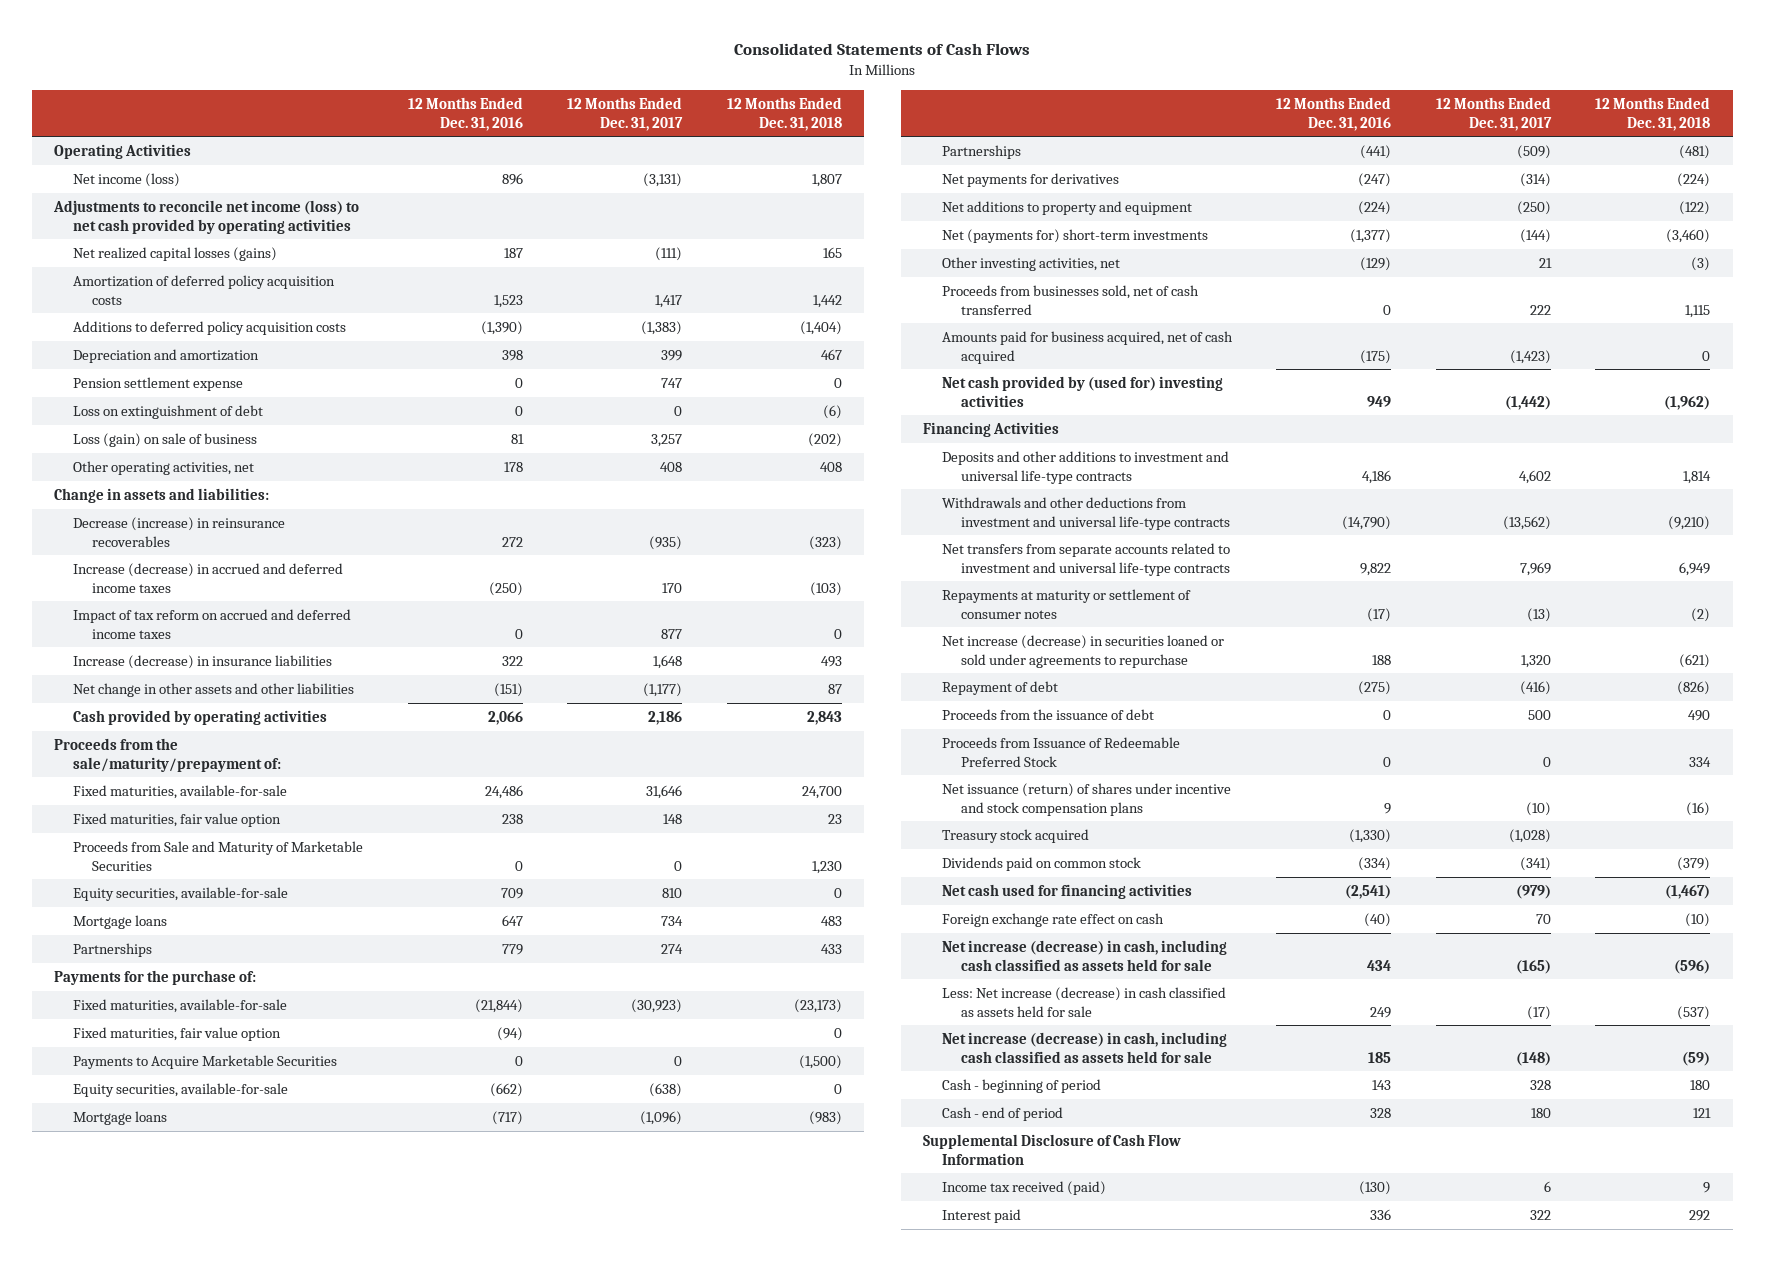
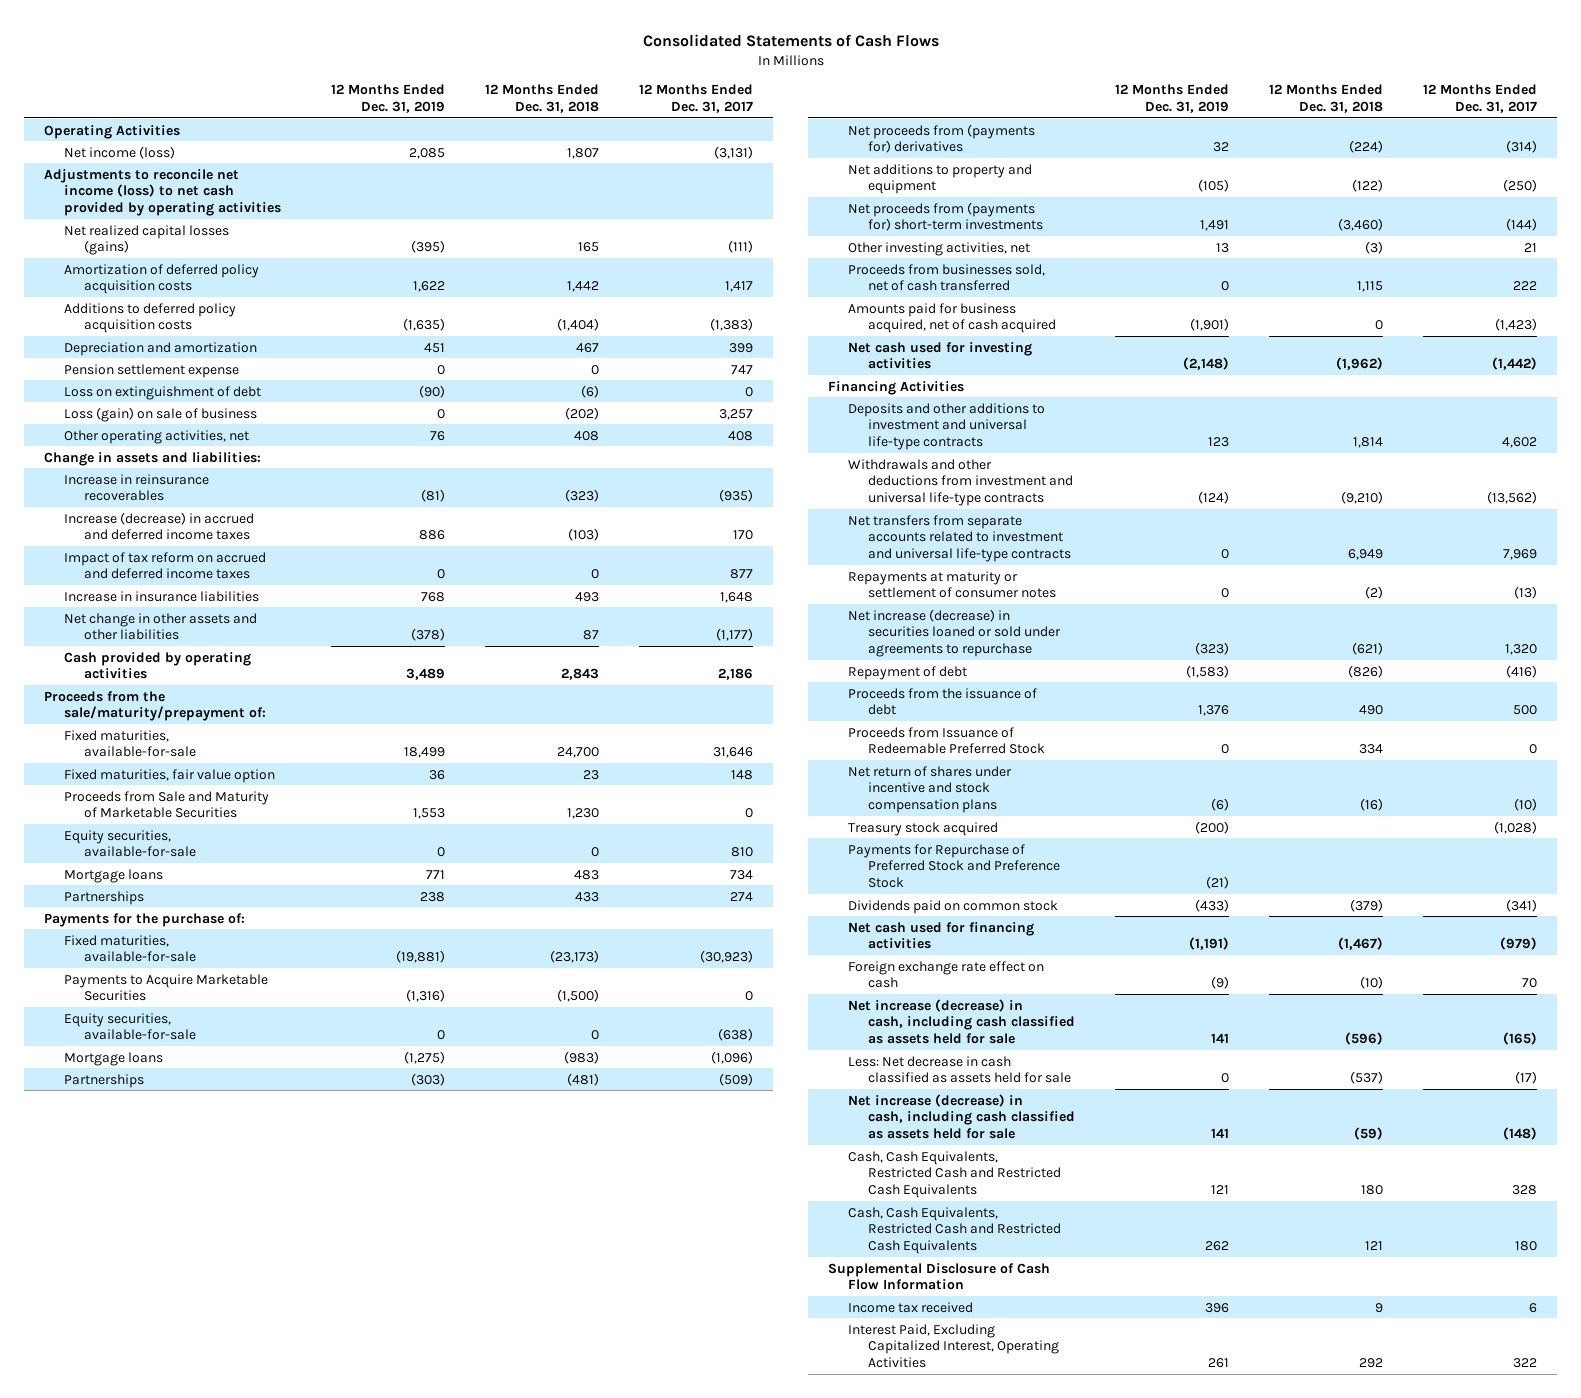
- | 12 Months Ended Dec. 31, 2016 | 12 Months Ended Dec. 31, 2017 | 12 Months Ended Dec. 31, 2018
+ | 12 Months Ended Dec. 31, 2019 | 12 Months Ended Dec. 31, 2018 | 12 Months Ended Dec. 31, 2017
- Decrease (increase) in reinsurance recoverables | 272 | (935) | (323)
+ Increase in reinsurance recoverables | (81) | (323) | (935)
- Increase (decrease) in insurance liabilities | 322 | 1,648 | 493
+ Increase in insurance liabilities | 768 | 493 | 1,648
- Fixed maturities, fair value option | (94) | | 0
- Net payments for derivatives | (247) | (314) | (224)
+ Net proceeds from (payments for) derivatives | 32 | (224) | (314)
- Net (payments for) short-term investments | (1,377) | (144) | (3,460)
+ Net proceeds from (payments for) short-term investments | 1,491 | (3,460) | (144)
- Net cash provided by (used for) investing activities | 949 | (1,442) | (1,962)
+ Net cash used for investing activities | (2,148) | (1,962) | (1,442)
- Net issuance (return) of shares under incentive and stock compensation plans | 9 | (10) | (16)
+ Net return of shares under incentive and stock compensation plans | (6) | (16) | (10)
+ Payments for Repurchase of Preferred Stock and Preference Stock | (21) | |
- Less: Net increase (decrease) in cash classified as assets held for sale | 249 | (17) | (537)
+ Less: Net decrease in cash classified as assets held for sale | 0 | (537) | (17)
- Cash - beginning of period | 143 | 328 | 180
- Cash - end of period | 328 | 180 | 121
+ Cash, Cash Equivalents, Restricted Cash and Restricted Cash Equivalents | 121 | 180 | 328
+ Cash, Cash Equivalents, Restricted Cash and Restricted Cash Equivalents | 262 | 121 | 180
- Income tax received (paid) | (130) | 6 | 9
- Interest paid | 336 | 322 | 292
+ Income tax received | 396 | 9 | 6
+ Interest Paid, Excluding Capitalized Interest, Operating Activities | 261 | 292 | 322

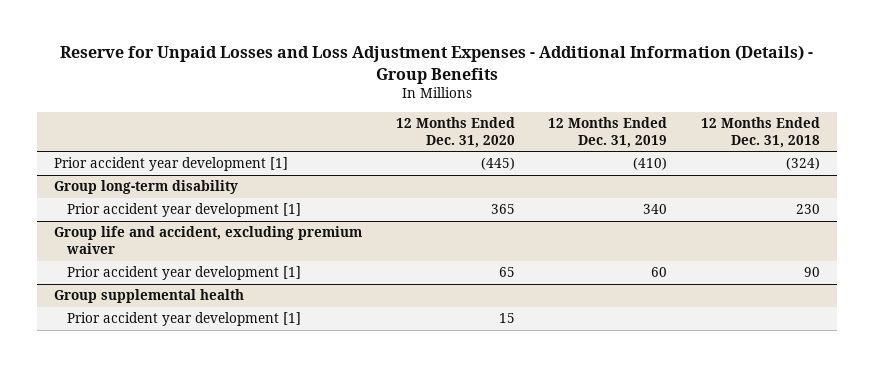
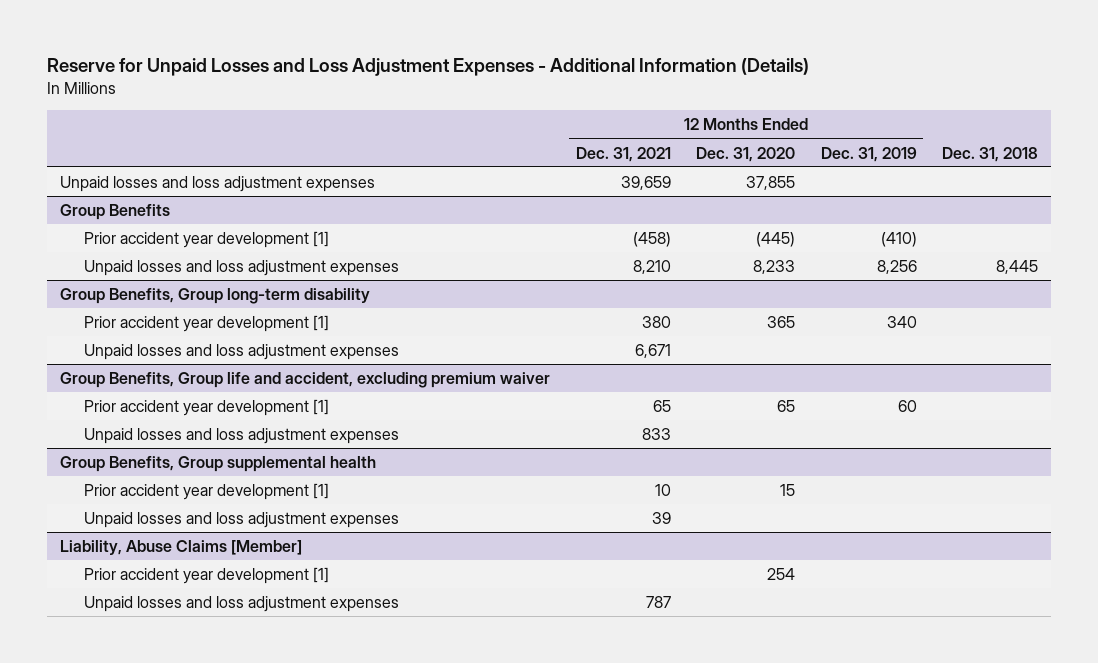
- Reserve for Unpaid Losses and Loss Adjustment Expenses - Additional Information (Details) - Group Benefits
+ Reserve for Unpaid Losses and Loss Adjustment Expenses - Additional Information (Details)
- | 12 Months Ended Dec. 31, 2020 | 12 Months Ended Dec. 31, 2019 | 12 Months Ended Dec. 31, 2018
+ | 12 Months Ended Dec. 31, 2021 | 12 Months Ended Dec. 31, 2020 | 12 Months Ended Dec. 31, 2019 | Dec. 31, 2018
+ Unpaid losses and loss adjustment expenses | 39,659 | 37,855 | |
+ Group Benefits
- Group long-term disability
+ Unpaid losses and loss adjustment expenses | 8,210 | 8,233 | 8,256 | 8,445
+ Group Benefits, Group long-term disability
- Group life and accident, excluding premium waiver
+ Unpaid losses and loss adjustment expenses | 6,671 | | |
+ Group Benefits, Group life and accident, excluding premium waiver
- Group supplemental health
+ Unpaid losses and loss adjustment expenses | 833 | | |
+ Group Benefits, Group supplemental health
+ Unpaid losses and loss adjustment expenses | 39 | | |
+ Liability, Abuse Claims [Member]
+ Prior accident year development [1] | | 254 | |
+ Unpaid losses and loss adjustment expenses | 787 | | |

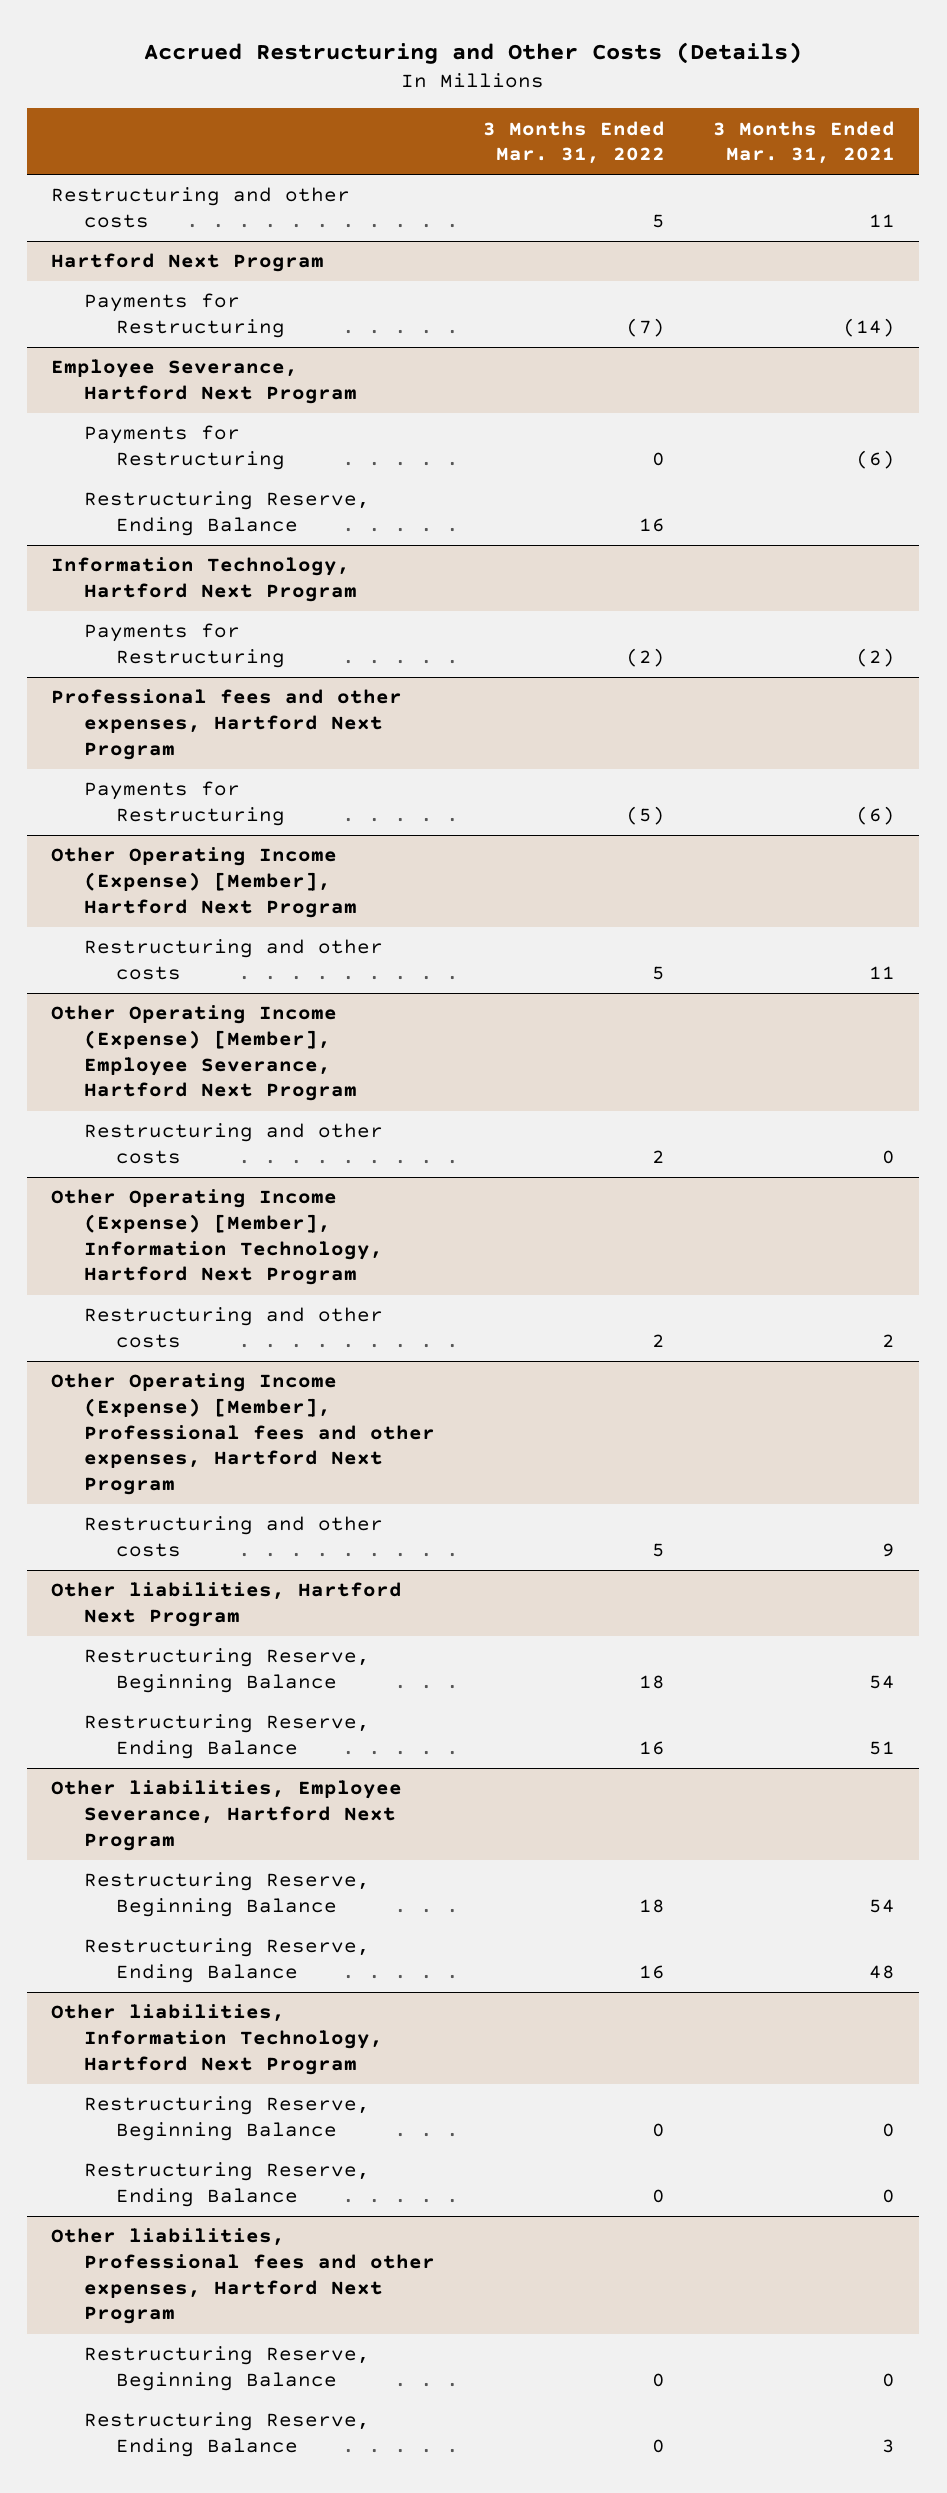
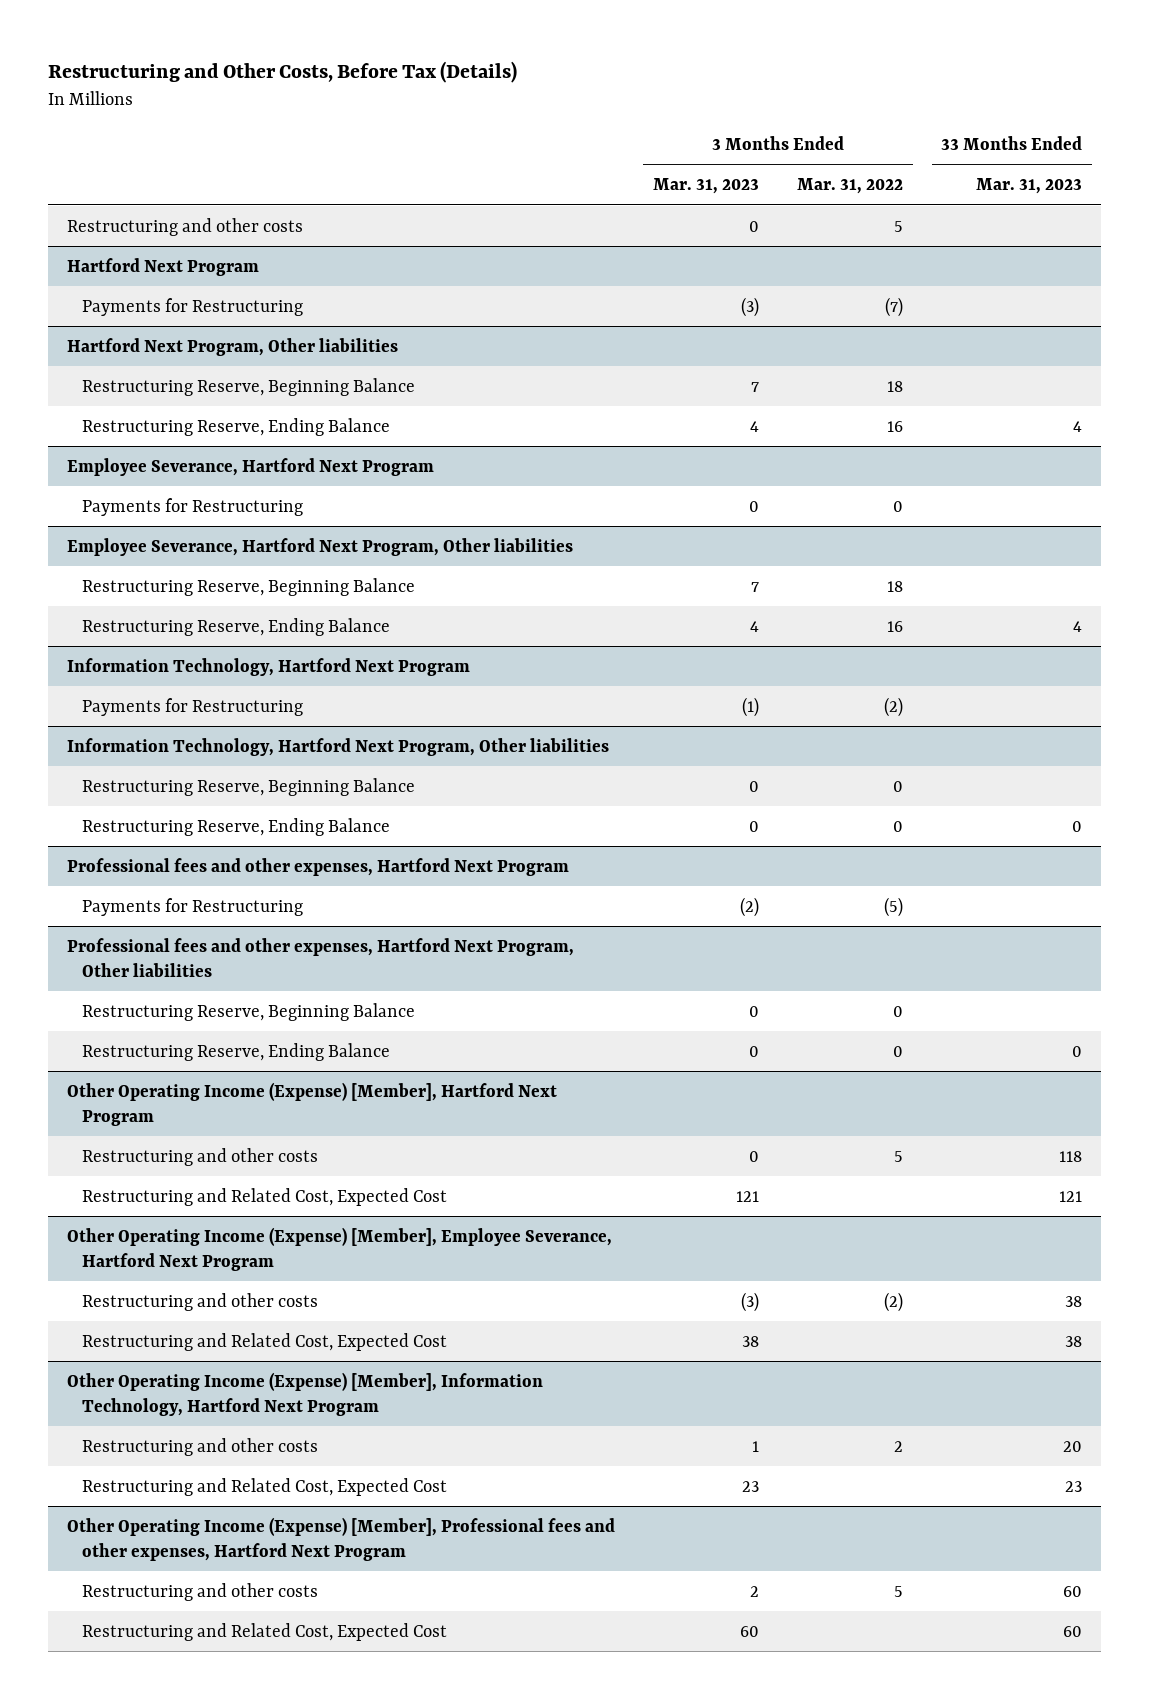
- Accrued Restructuring and Other Costs (Details)
+ Restructuring and Other Costs, Before Tax (Details)
- | 3 Months Ended Mar. 31, 2022 | 3 Months Ended Mar. 31, 2021
+ | 3 Months Ended Mar. 31, 2023 | 3 Months Ended Mar. 31, 2022 | 33 Months Ended Mar. 31, 2023
+ Hartford Next Program, Other liabilities
+ Restructuring Reserve, Beginning Balance | 7 | 18 |
+ Restructuring Reserve, Ending Balance | 4 | 16 | 4
+ Employee Severance, Hartford Next Program, Other liabilities
+ Restructuring Reserve, Beginning Balance | 7 | 18 |
+ Information Technology, Hartford Next Program, Other liabilities
+ Restructuring Reserve, Beginning Balance | 0 | 0 |
+ Restructuring Reserve, Ending Balance | 0 | 0 | 0
+ Professional fees and other expenses, Hartford Next Program, Other liabilities
+ Restructuring Reserve, Beginning Balance | 0 | 0 |
+ Restructuring Reserve, Ending Balance | 0 | 0 | 0
@ Other Operating Income (Expense) [Member], Hartford Next Program
+ Restructuring and Related Cost, Expected Cost | 121 | | 121
@ Other Operating Income (Expense) [Member], Employee Severance, Hartford Next Program
- Restructuring and other costs | 2 | 0
+ Restructuring and other costs | (3) | (2) | 38
+ Restructuring and Related Cost, Expected Cost | 38 | | 38
@ Other Operating Income (Expense) [Member], Information Technology, Hartford Next Program
+ Restructuring and Related Cost, Expected Cost | 23 | | 23
- Other liabilities, Hartford Next Program
- Restructuring Reserve, Beginning Balance | 18 | 54
- Restructuring Reserve, Ending Balance | 16 | 51
- Other liabilities, Employee Severance, Hartford Next Program
- Restructuring Reserve, Beginning Balance | 18 | 54
- Restructuring Reserve, Ending Balance | 16 | 48
- Other liabilities, Information Technology, Hartford Next Program
- Restructuring Reserve, Beginning Balance | 0 | 0
- Restructuring Reserve, Ending Balance | 0 | 0
- Other liabilities, Professional fees and other expenses, Hartford Next Program
- Restructuring Reserve, Beginning Balance | 0 | 0
- Restructuring Reserve, Ending Balance | 0 | 3
@ Other Operating Income (Expense) [Member], Professional fees and other expenses, Hartford Next Program
+ Restructuring and Related Cost, Expected Cost | 60 | | 60

